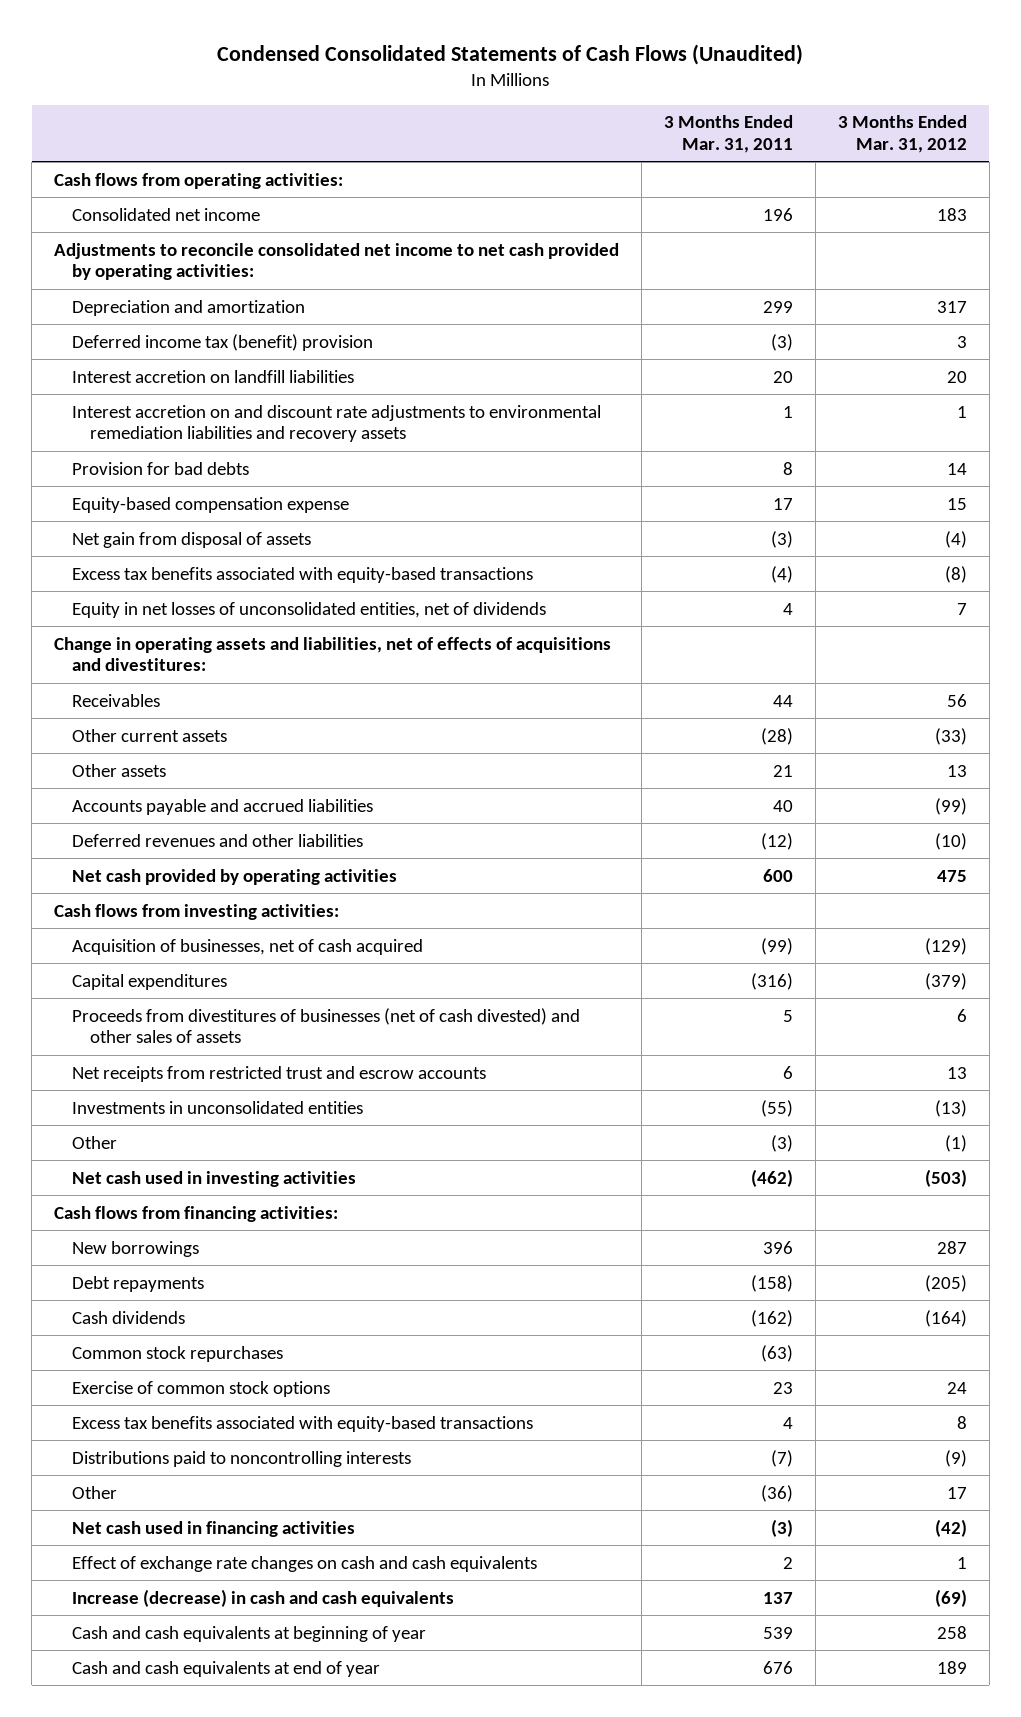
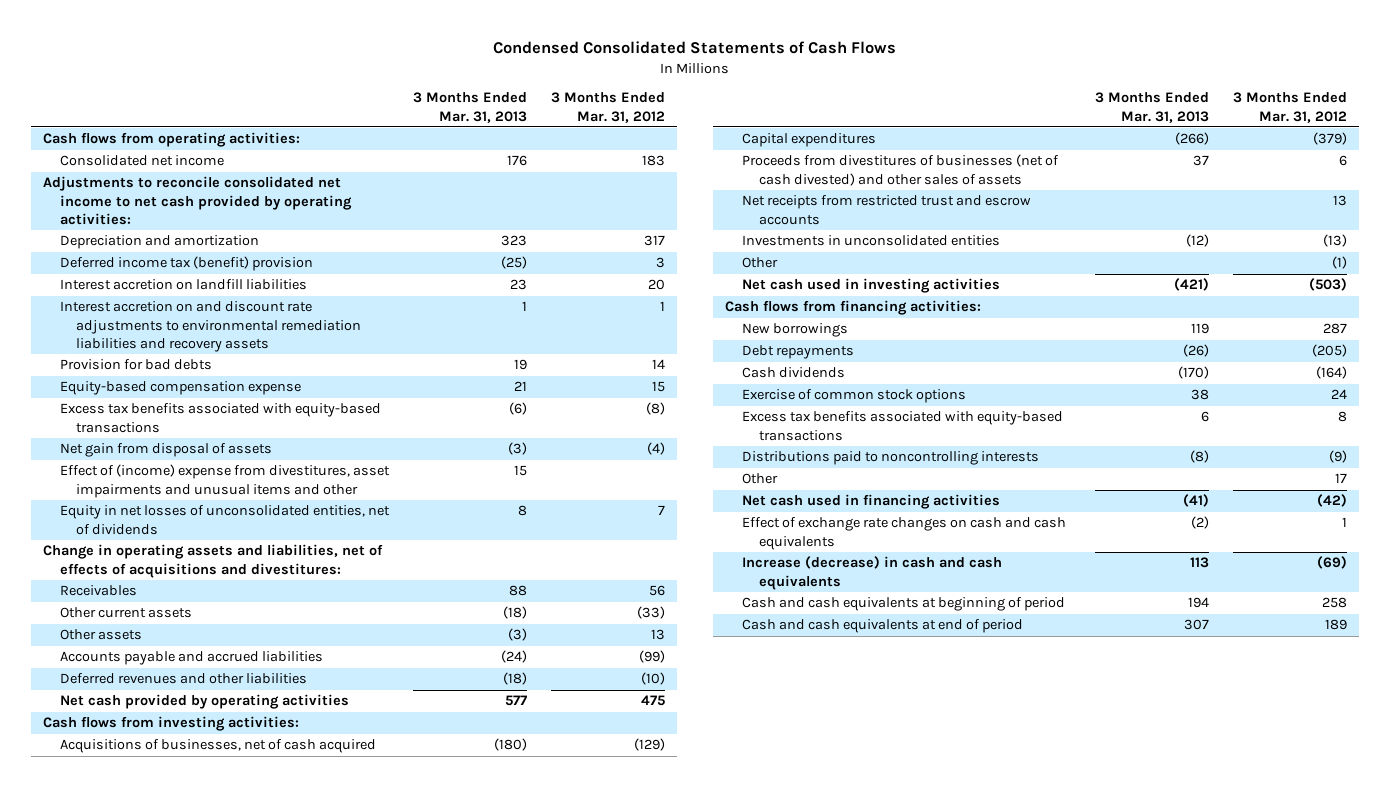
- Condensed Consolidated Statements of Cash Flows (Unaudited)
+ Condensed Consolidated Statements of Cash Flows
- | 3 Months Ended Mar. 31, 2011 | 3 Months Ended Mar. 31, 2012
+ | 3 Months Ended Mar. 31, 2013 | 3 Months Ended Mar. 31, 2012
moved down: Net gain from disposal of assets | (3) | (4)
+ Effect of (income) expense from divestitures, asset impairments and unusual items and other | 15 |
- Acquisition of businesses, net of cash acquired | (99) | (129)
+ Acquisitions of businesses, net of cash acquired | (180) | (129)
- Common stock repurchases | (63) |
- Cash and cash equivalents at beginning of year | 539 | 258
- Cash and cash equivalents at end of year | 676 | 189
+ Cash and cash equivalents at beginning of period | 194 | 258
+ Cash and cash equivalents at end of period | 307 | 189

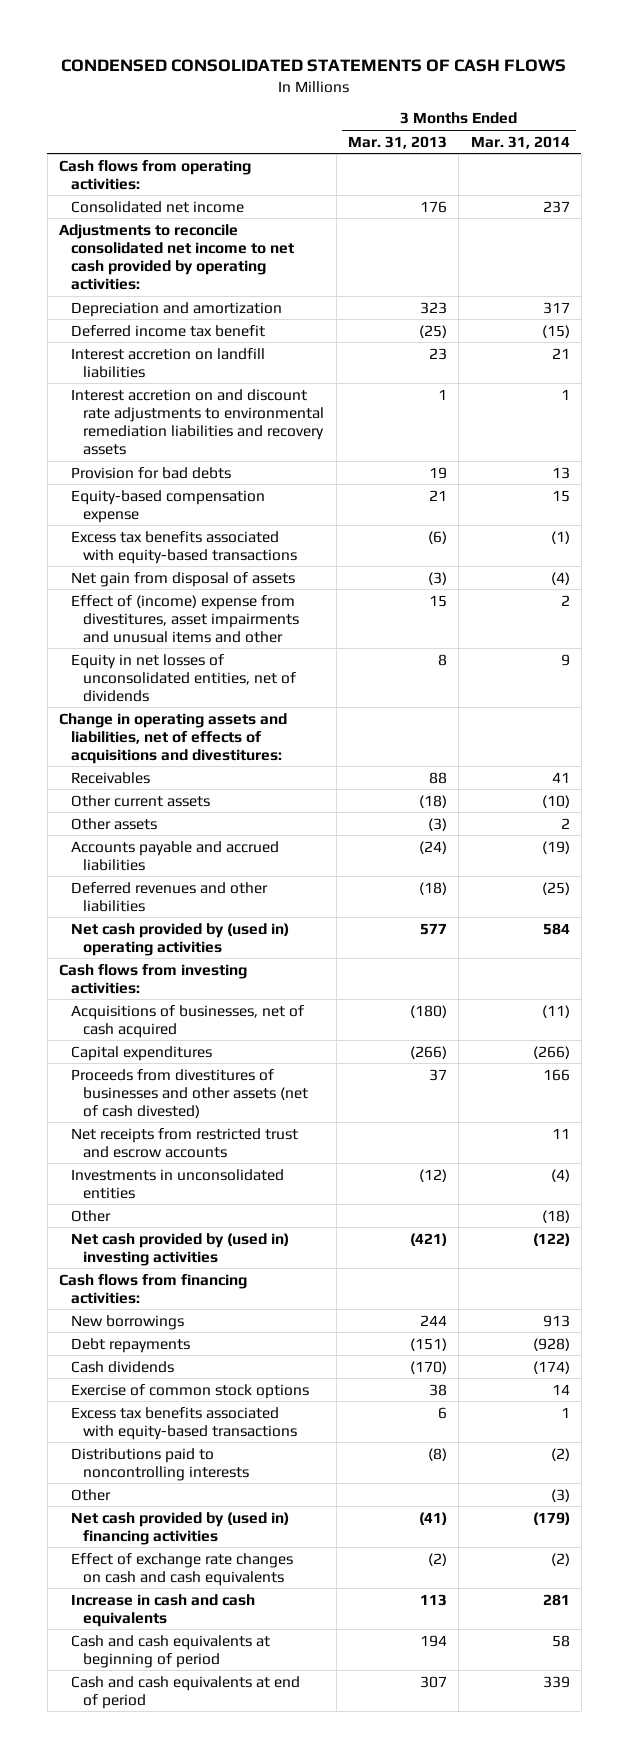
- Condensed Consolidated Statements of Cash Flows
+ CONDENSED CONSOLIDATED STATEMENTS OF CASH FLOWS
- | 3 Months Ended Mar. 31, 2013 | 3 Months Ended Mar. 31, 2012
+ | 3 Months Ended Mar. 31, 2013 | 3 Months Ended Mar. 31, 2014
- Deferred income tax (benefit) provision | (25) | 3
+ Deferred income tax benefit | (25) | (15)
- Net cash provided by operating activities | 577 | 475
+ Net cash provided by (used in) operating activities | 577 | 584
- Proceeds from divestitures of businesses (net of cash divested) and other sales of assets | 37 | 6
+ Proceeds from divestitures of businesses and other assets (net of cash divested) | 37 | 166
- Net cash used in investing activities | (421) | (503)
+ Net cash provided by (used in) investing activities | (421) | (122)
- New borrowings | 119 | 287
- Debt repayments | (26) | (205)
+ New borrowings | 244 | 913
+ Debt repayments | (151) | (928)
- Net cash used in financing activities | (41) | (42)
+ Net cash provided by (used in) financing activities | (41) | (179)
- Increase (decrease) in cash and cash equivalents | 113 | (69)
+ Increase in cash and cash equivalents | 113 | 281

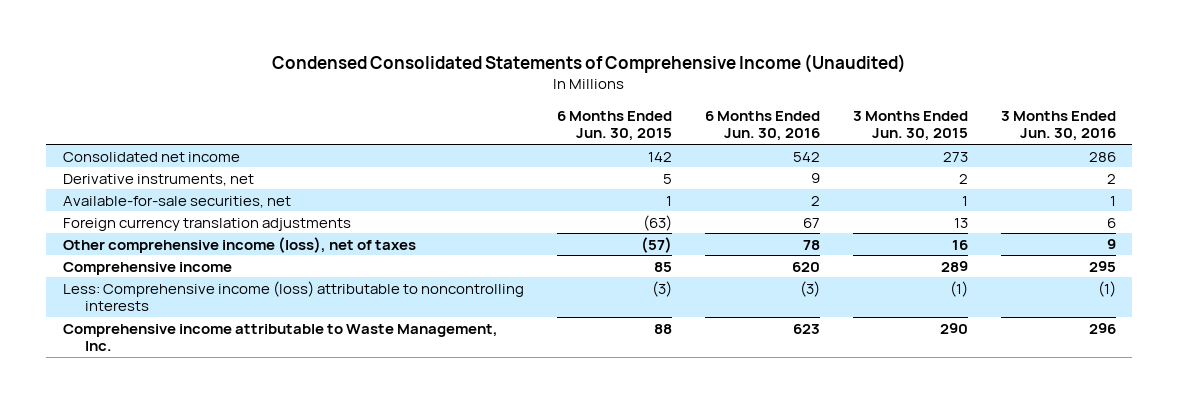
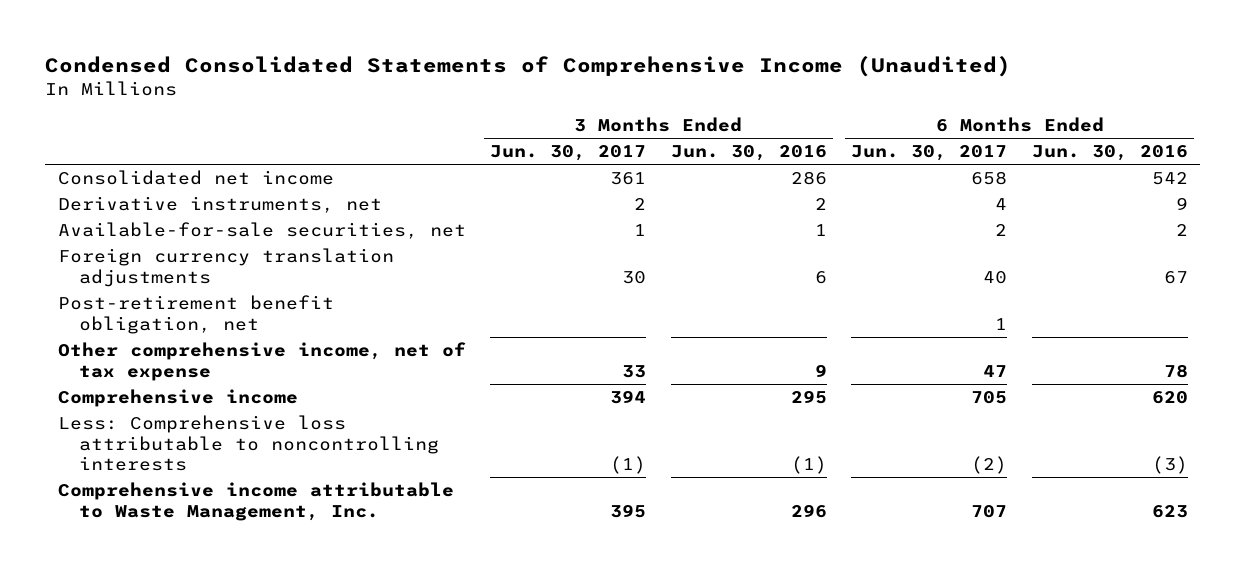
- | 6 Months Ended Jun. 30, 2015 | 6 Months Ended Jun. 30, 2016 | 3 Months Ended Jun. 30, 2015 | 3 Months Ended Jun. 30, 2016
+ | 3 Months Ended Jun. 30, 2017 | 3 Months Ended Jun. 30, 2016 | 6 Months Ended Jun. 30, 2017 | 6 Months Ended Jun. 30, 2016
- Other comprehensive income (loss), net of taxes | (57) | 78 | 16 | 9
+ Post-retirement benefit obligation, net | | | 1 |
+ Other comprehensive income, net of tax expense | 33 | 9 | 47 | 78
- Less: Comprehensive income (loss) attributable to noncontrolling interests | (3) | (3) | (1) | (1)
+ Less: Comprehensive loss attributable to noncontrolling interests | (1) | (1) | (2) | (3)

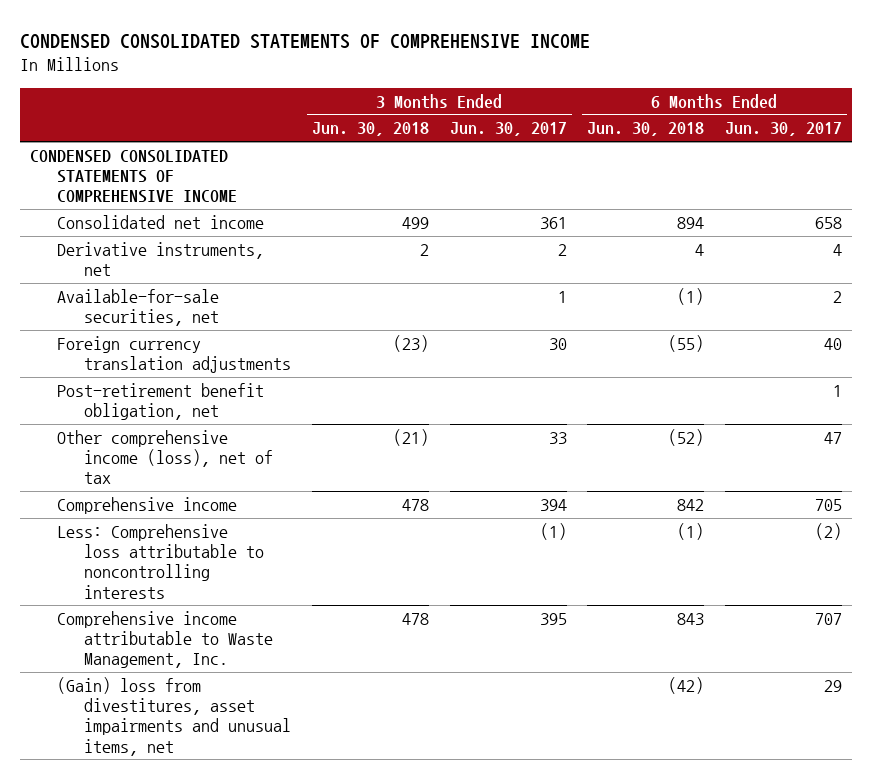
- Condensed Consolidated Statements of Comprehensive Income (Unaudited)
+ CONDENSED CONSOLIDATED STATEMENTS OF COMPREHENSIVE INCOME
- | 3 Months Ended Jun. 30, 2017 | 3 Months Ended Jun. 30, 2016 | 6 Months Ended Jun. 30, 2017 | 6 Months Ended Jun. 30, 2016
+ | 3 Months Ended Jun. 30, 2018 | 3 Months Ended Jun. 30, 2017 | 6 Months Ended Jun. 30, 2018 | 6 Months Ended Jun. 30, 2017
+ CONDENSED CONSOLIDATED STATEMENTS OF COMPREHENSIVE INCOME
- Other comprehensive income, net of tax expense | 33 | 9 | 47 | 78
+ Other comprehensive income (loss), net of tax | (21) | 33 | (52) | 47
+ (Gain) loss from divestitures, asset impairments and unusual items, net | | | (42) | 29

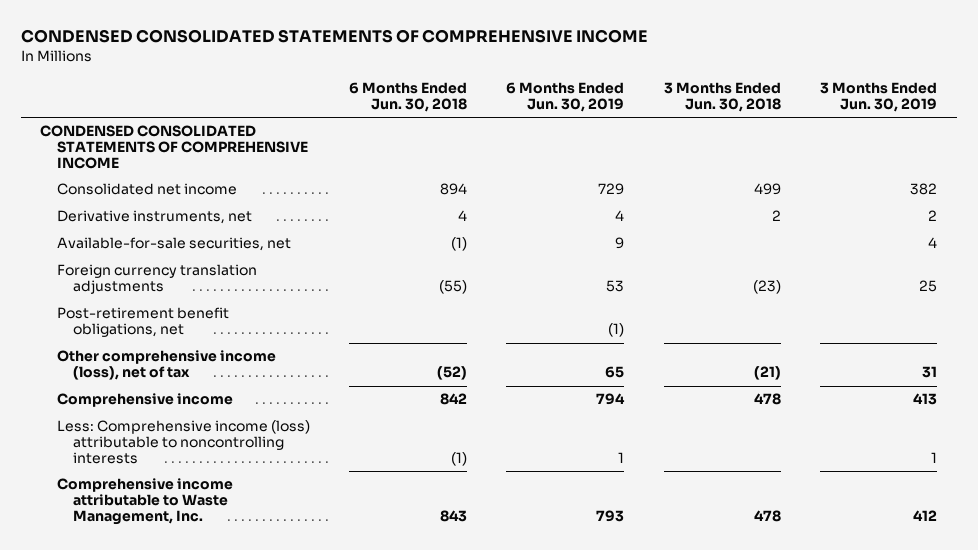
- | 3 Months Ended Jun. 30, 2018 | 3 Months Ended Jun. 30, 2017 | 6 Months Ended Jun. 30, 2018 | 6 Months Ended Jun. 30, 2017
+ | 6 Months Ended Jun. 30, 2018 | 6 Months Ended Jun. 30, 2019 | 3 Months Ended Jun. 30, 2018 | 3 Months Ended Jun. 30, 2019
- Post-retirement benefit obligation, net | | | | 1
+ Post-retirement benefit obligations, net | | (1) | |
- Less: Comprehensive loss attributable to noncontrolling interests | | (1) | (1) | (2)
+ Less: Comprehensive income (loss) attributable to noncontrolling interests | (1) | 1 | | 1
- (Gain) loss from divestitures, asset impairments and unusual items, net | | | (42) | 29

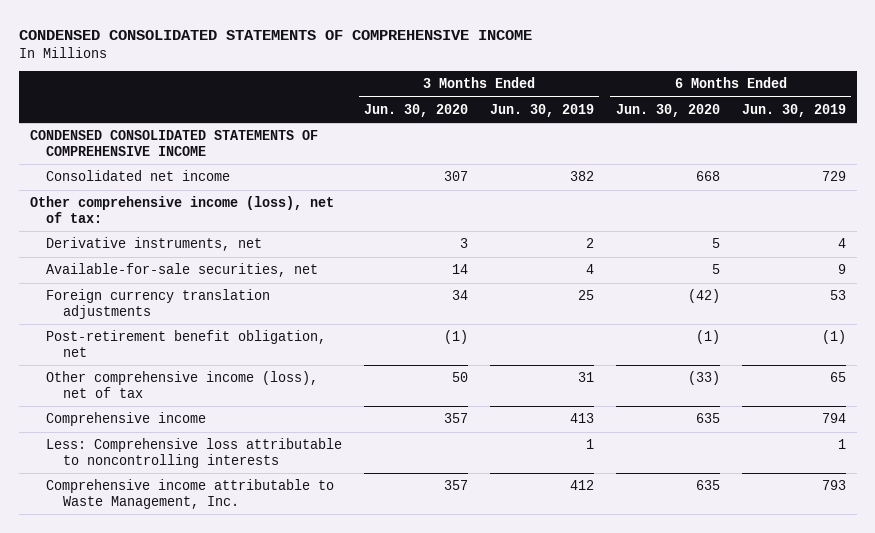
- | 6 Months Ended Jun. 30, 2018 | 6 Months Ended Jun. 30, 2019 | 3 Months Ended Jun. 30, 2018 | 3 Months Ended Jun. 30, 2019
+ | 3 Months Ended Jun. 30, 2020 | 3 Months Ended Jun. 30, 2019 | 6 Months Ended Jun. 30, 2020 | 6 Months Ended Jun. 30, 2019
+ Other comprehensive income (loss), net of tax:
- Post-retirement benefit obligations, net | | (1) | |
+ Post-retirement benefit obligation, net | (1) | | (1) | (1)
- Less: Comprehensive income (loss) attributable to noncontrolling interests | (1) | 1 | | 1
+ Less: Comprehensive loss attributable to noncontrolling interests | | 1 | | 1

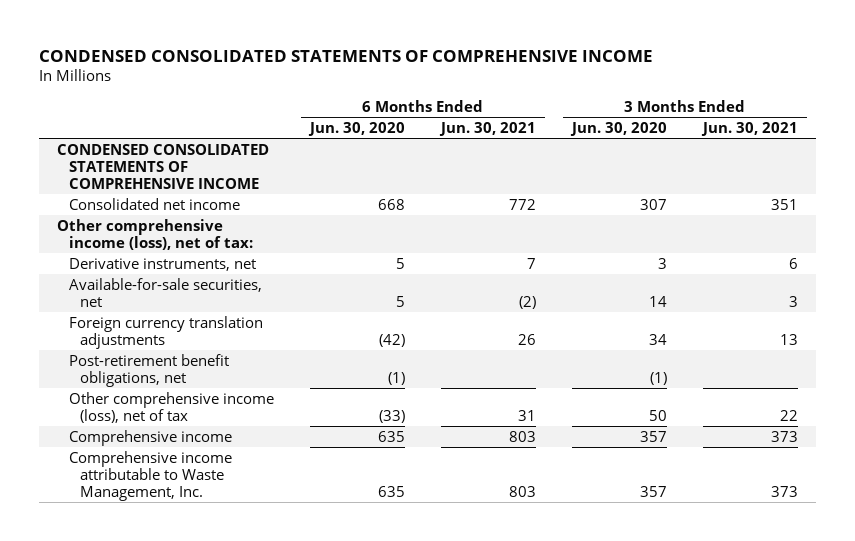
- | 3 Months Ended Jun. 30, 2020 | 3 Months Ended Jun. 30, 2019 | 6 Months Ended Jun. 30, 2020 | 6 Months Ended Jun. 30, 2019
+ | 6 Months Ended Jun. 30, 2020 | 6 Months Ended Jun. 30, 2021 | 3 Months Ended Jun. 30, 2020 | 3 Months Ended Jun. 30, 2021
- Post-retirement benefit obligation, net | (1) | | (1) | (1)
+ Post-retirement benefit obligations, net | (1) | | (1) |
- Less: Comprehensive loss attributable to noncontrolling interests | | 1 | | 1

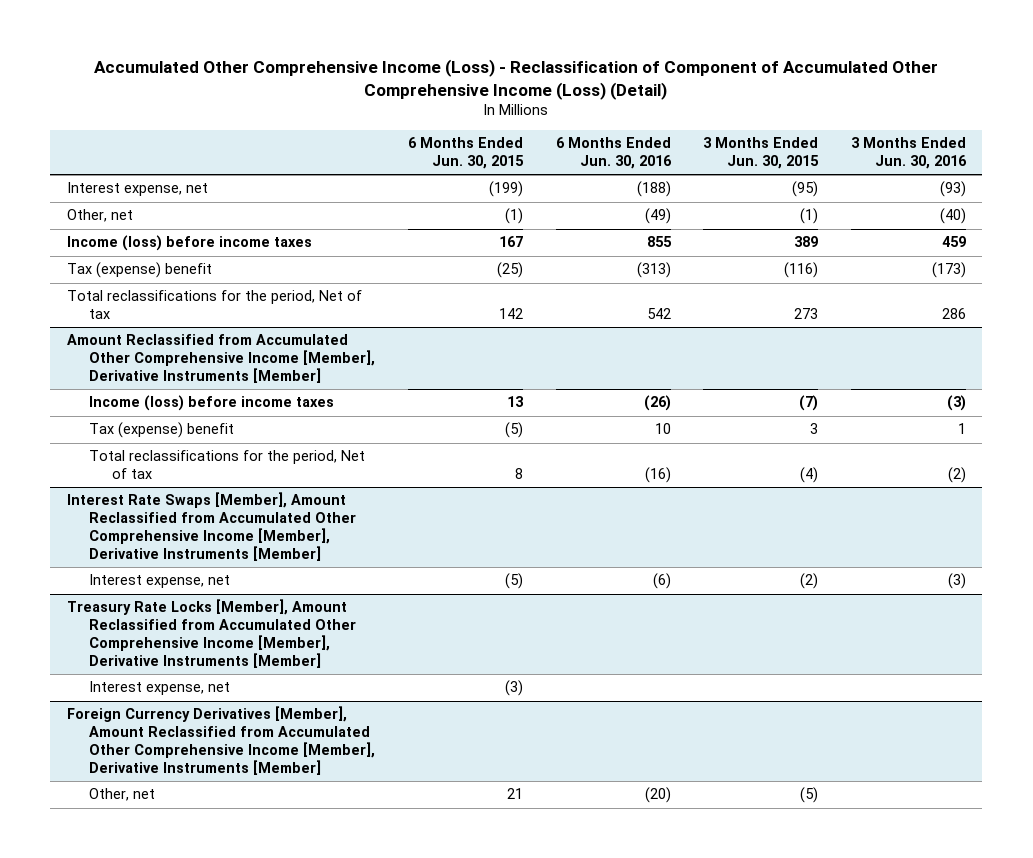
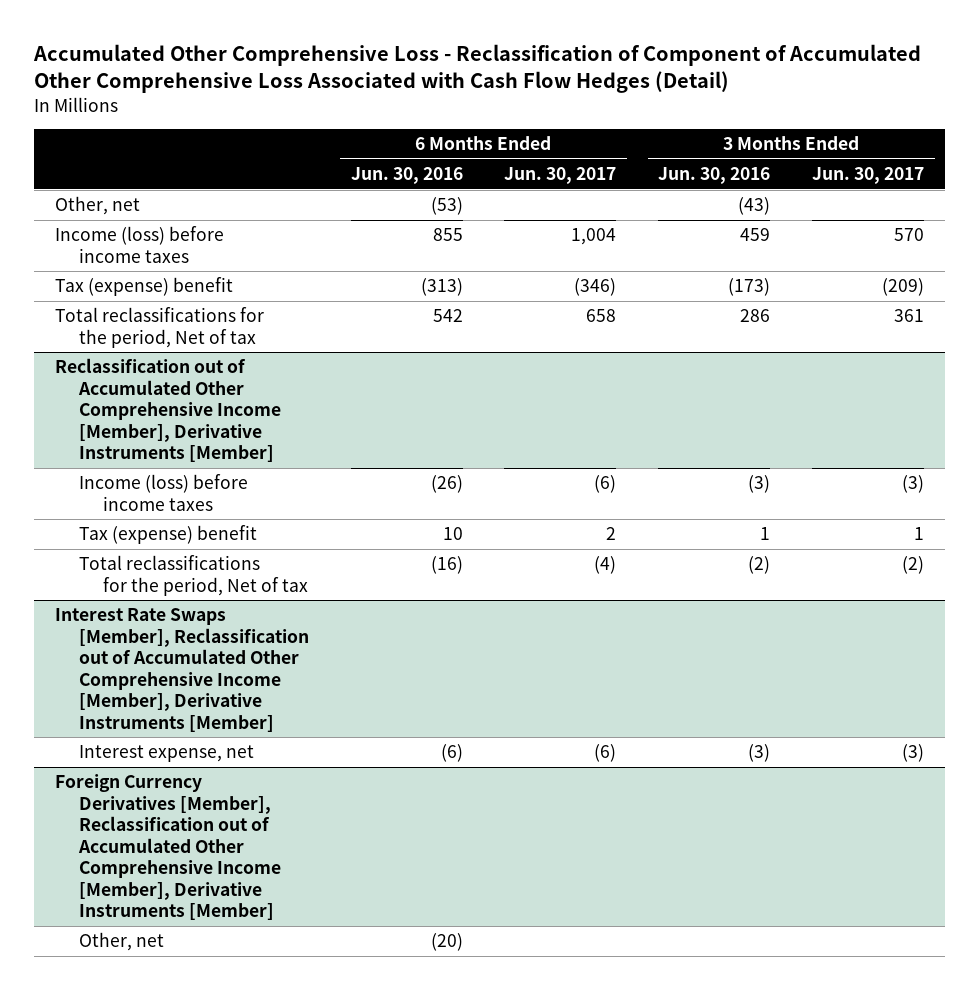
- Accumulated Other Comprehensive Income (Loss) - Reclassification of Component of Accumulated Other Comprehensive Income (Loss) (Detail)
+ Accumulated Other Comprehensive Loss - Reclassification of Component of Accumulated Other Comprehensive Loss Associated with Cash Flow Hedges (Detail)
- | 6 Months Ended Jun. 30, 2015 | 6 Months Ended Jun. 30, 2016 | 3 Months Ended Jun. 30, 2015 | 3 Months Ended Jun. 30, 2016
+ | 6 Months Ended Jun. 30, 2016 | 6 Months Ended Jun. 30, 2017 | 3 Months Ended Jun. 30, 2016 | 3 Months Ended Jun. 30, 2017
- Interest expense, net | (199) | (188) | (95) | (93)
- Other, net | (1) | (49) | (1) | (40)
+ Other, net | (53) | | (43) |
- Amount Reclassified from Accumulated Other Comprehensive Income [Member], Derivative Instruments [Member]
+ Reclassification out of Accumulated Other Comprehensive Income [Member], Derivative Instruments [Member]
- Interest Rate Swaps [Member], Amount Reclassified from Accumulated Other Comprehensive Income [Member], Derivative Instruments [Member]
+ Interest Rate Swaps [Member], Reclassification out of Accumulated Other Comprehensive Income [Member], Derivative Instruments [Member]
- Treasury Rate Locks [Member], Amount Reclassified from Accumulated Other Comprehensive Income [Member], Derivative Instruments [Member]
- Interest expense, net | (3) | | |
- Foreign Currency Derivatives [Member], Amount Reclassified from Accumulated Other Comprehensive Income [Member], Derivative Instruments [Member]
+ Foreign Currency Derivatives [Member], Reclassification out of Accumulated Other Comprehensive Income [Member], Derivative Instruments [Member]

